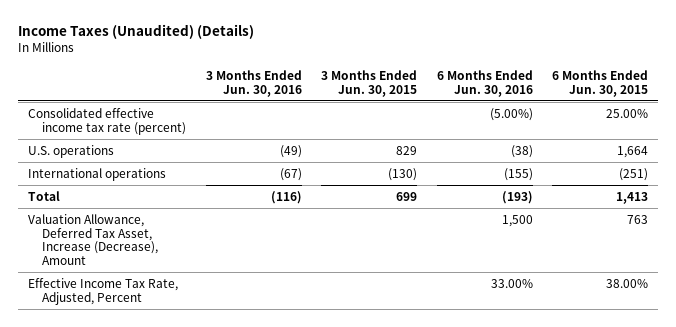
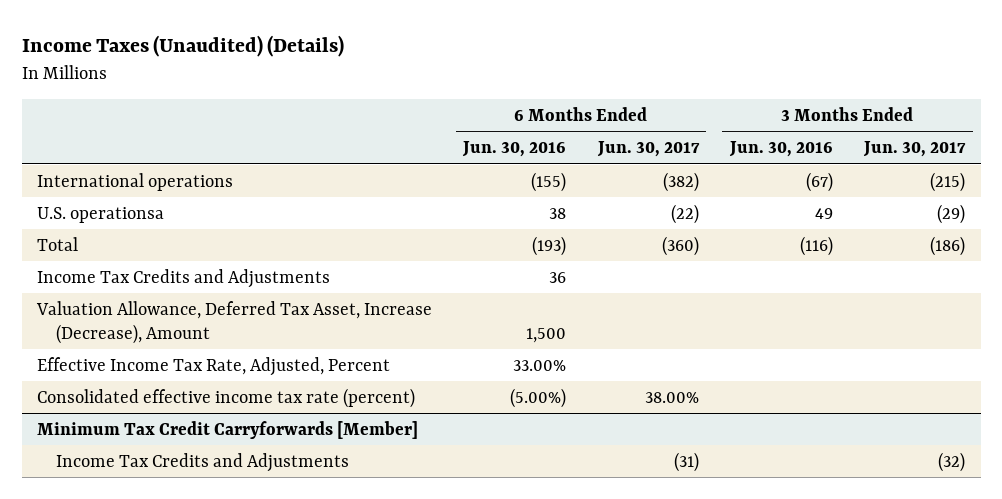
- | 3 Months Ended Jun. 30, 2016 | 3 Months Ended Jun. 30, 2015 | 6 Months Ended Jun. 30, 2016 | 6 Months Ended Jun. 30, 2015
+ | 6 Months Ended Jun. 30, 2016 | 6 Months Ended Jun. 30, 2017 | 3 Months Ended Jun. 30, 2016 | 3 Months Ended Jun. 30, 2017
- U.S. operations | (49) | 829 | (38) | 1,664
+ U.S. operationsa | 38 | (22) | 49 | (29)
+ Income Tax Credits and Adjustments | 36 | | |
moved down: Consolidated effective income tax rate (percent) | (5.00%) | 38.00% | |
+ Minimum Tax Credit Carryforwards [Member]
+ Income Tax Credits and Adjustments | | (31) | | (32)

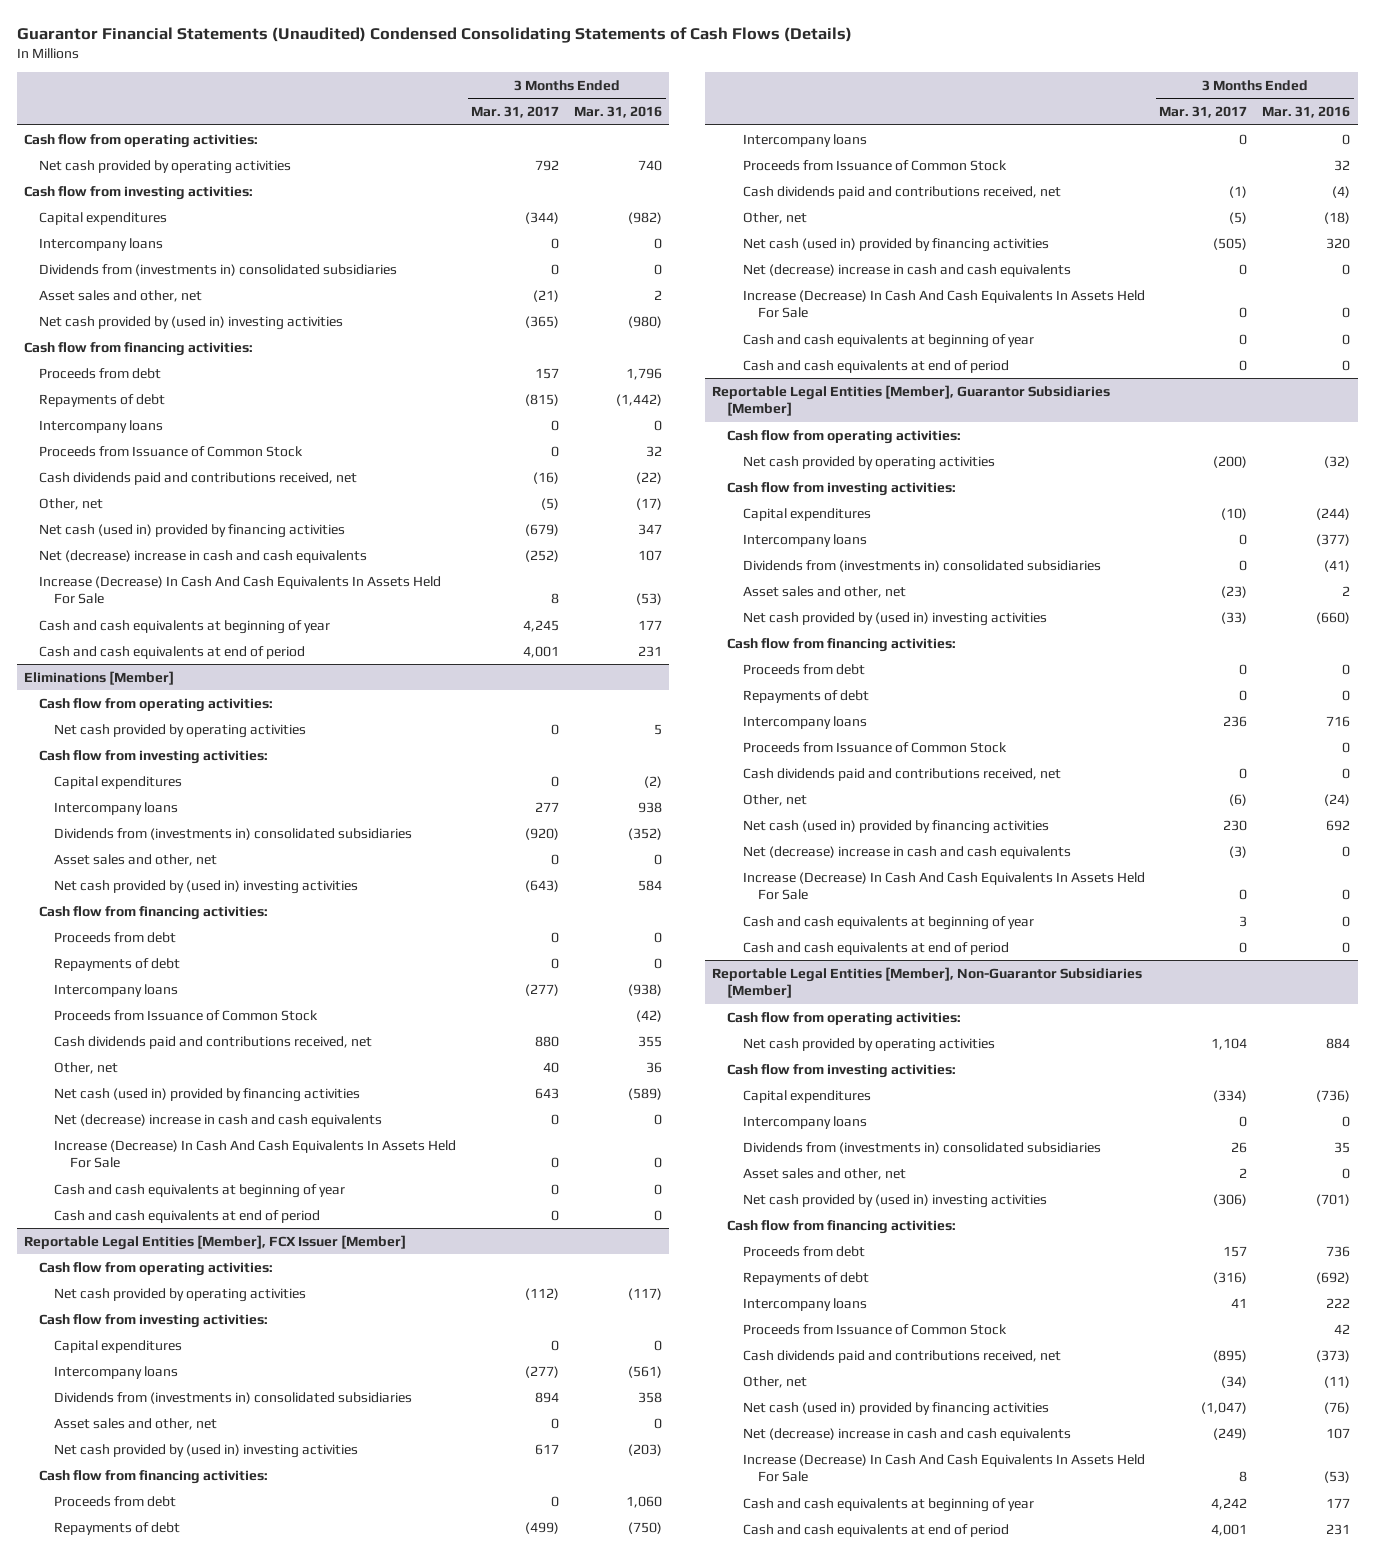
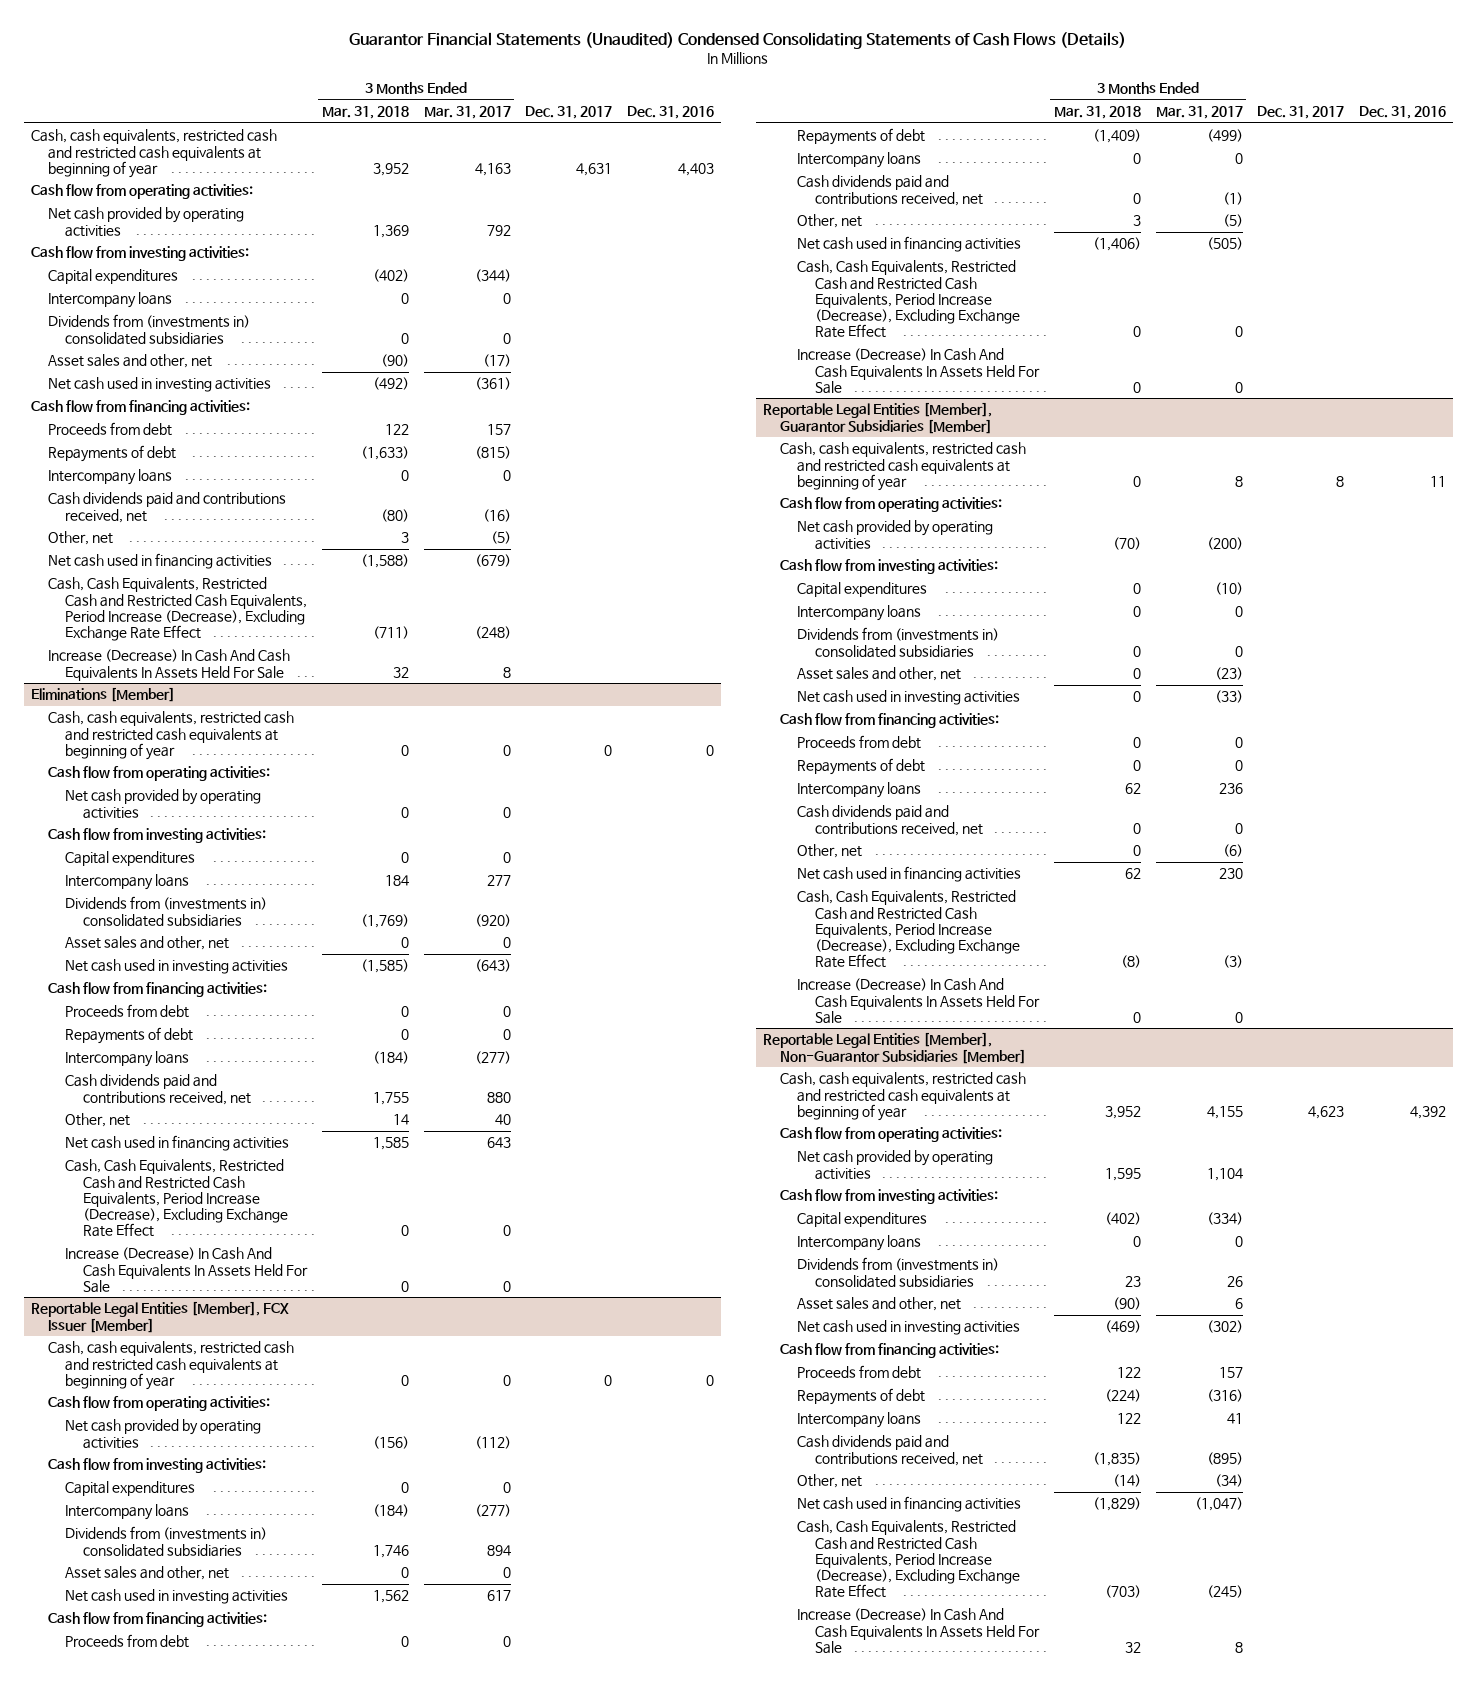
- | 3 Months Ended Mar. 31, 2017 | 3 Months Ended Mar. 31, 2016
+ | 3 Months Ended Mar. 31, 2018 | 3 Months Ended Mar. 31, 2017 | Dec. 31, 2017 | Dec. 31, 2016
+ Cash, cash equivalents, restricted cash and restricted cash equivalents at beginning of year | 3,952 | 4,163 | 4,631 | 4,403
- Asset sales and other, net | (21) | 2
- Net cash provided by (used in) investing activities | (365) | (980)
+ Asset sales and other, net | (90) | (17) | |
+ Net cash used in investing activities | (492) | (361) | |
- Proceeds from Issuance of Common Stock | 0 | 32
- Net cash (used in) provided by financing activities | (679) | 347
- Net (decrease) increase in cash and cash equivalents | (252) | 107
+ Net cash used in financing activities | (1,588) | (679) | |
+ Cash, Cash Equivalents, Restricted Cash and Restricted Cash Equivalents, Period Increase (Decrease), Excluding Exchange Rate Effect | (711) | (248) | |
- Cash and cash equivalents at beginning of year | 4,245 | 177
- Cash and cash equivalents at end of period | 4,001 | 231
@ Eliminations [Member]
+ Cash, cash equivalents, restricted cash and restricted cash equivalents at beginning of year | 0 | 0 | 0 | 0
- Net cash provided by (used in) investing activities | (643) | 584
+ Net cash used in investing activities | (1,585) | (643) | |
- Proceeds from Issuance of Common Stock | | (42)
- Net cash (used in) provided by financing activities | 643 | (589)
- Net (decrease) increase in cash and cash equivalents | 0 | 0
+ Net cash used in financing activities | 1,585 | 643 | |
+ Cash, Cash Equivalents, Restricted Cash and Restricted Cash Equivalents, Period Increase (Decrease), Excluding Exchange Rate Effect | 0 | 0 | |
- Cash and cash equivalents at beginning of year | 0 | 0
- Cash and cash equivalents at end of period | 0 | 0
@ Reportable Legal Entities [Member], FCX Issuer [Member]
+ Cash, cash equivalents, restricted cash and restricted cash equivalents at beginning of year | 0 | 0 | 0 | 0
- Net cash provided by (used in) investing activities | 617 | (203)
+ Net cash used in investing activities | 1,562 | 617 | |
- Proceeds from Issuance of Common Stock | | 32
- Net cash (used in) provided by financing activities | (505) | 320
- Net (decrease) increase in cash and cash equivalents | 0 | 0
+ Net cash used in financing activities | (1,406) | (505) | |
+ Cash, Cash Equivalents, Restricted Cash and Restricted Cash Equivalents, Period Increase (Decrease), Excluding Exchange Rate Effect | 0 | 0 | |
- Cash and cash equivalents at beginning of year | 0 | 0
- Cash and cash equivalents at end of period | 0 | 0
@ Reportable Legal Entities [Member], Guarantor Subsidiaries [Member]
+ Cash, cash equivalents, restricted cash and restricted cash equivalents at beginning of year | 0 | 8 | 8 | 11
- Net cash provided by (used in) investing activities | (33) | (660)
+ Net cash used in investing activities | 0 | (33) | |
- Proceeds from Issuance of Common Stock | | 0
- Net cash (used in) provided by financing activities | 230 | 692
- Net (decrease) increase in cash and cash equivalents | (3) | 0
+ Net cash used in financing activities | 62 | 230 | |
+ Cash, Cash Equivalents, Restricted Cash and Restricted Cash Equivalents, Period Increase (Decrease), Excluding Exchange Rate Effect | (8) | (3) | |
- Cash and cash equivalents at beginning of year | 3 | 0
- Cash and cash equivalents at end of period | 0 | 0
@ Reportable Legal Entities [Member], Non-Guarantor Subsidiaries [Member]
+ Cash, cash equivalents, restricted cash and restricted cash equivalents at beginning of year | 3,952 | 4,155 | 4,623 | 4,392
- Asset sales and other, net | 2 | 0
- Net cash provided by (used in) investing activities | (306) | (701)
+ Asset sales and other, net | (90) | 6 | |
+ Net cash used in investing activities | (469) | (302) | |
- Proceeds from Issuance of Common Stock | | 42
- Net cash (used in) provided by financing activities | (1,047) | (76)
- Net (decrease) increase in cash and cash equivalents | (249) | 107
+ Net cash used in financing activities | (1,829) | (1,047) | |
+ Cash, Cash Equivalents, Restricted Cash and Restricted Cash Equivalents, Period Increase (Decrease), Excluding Exchange Rate Effect | (703) | (245) | |
- Cash and cash equivalents at beginning of year | 4,242 | 177
- Cash and cash equivalents at end of period | 4,001 | 231

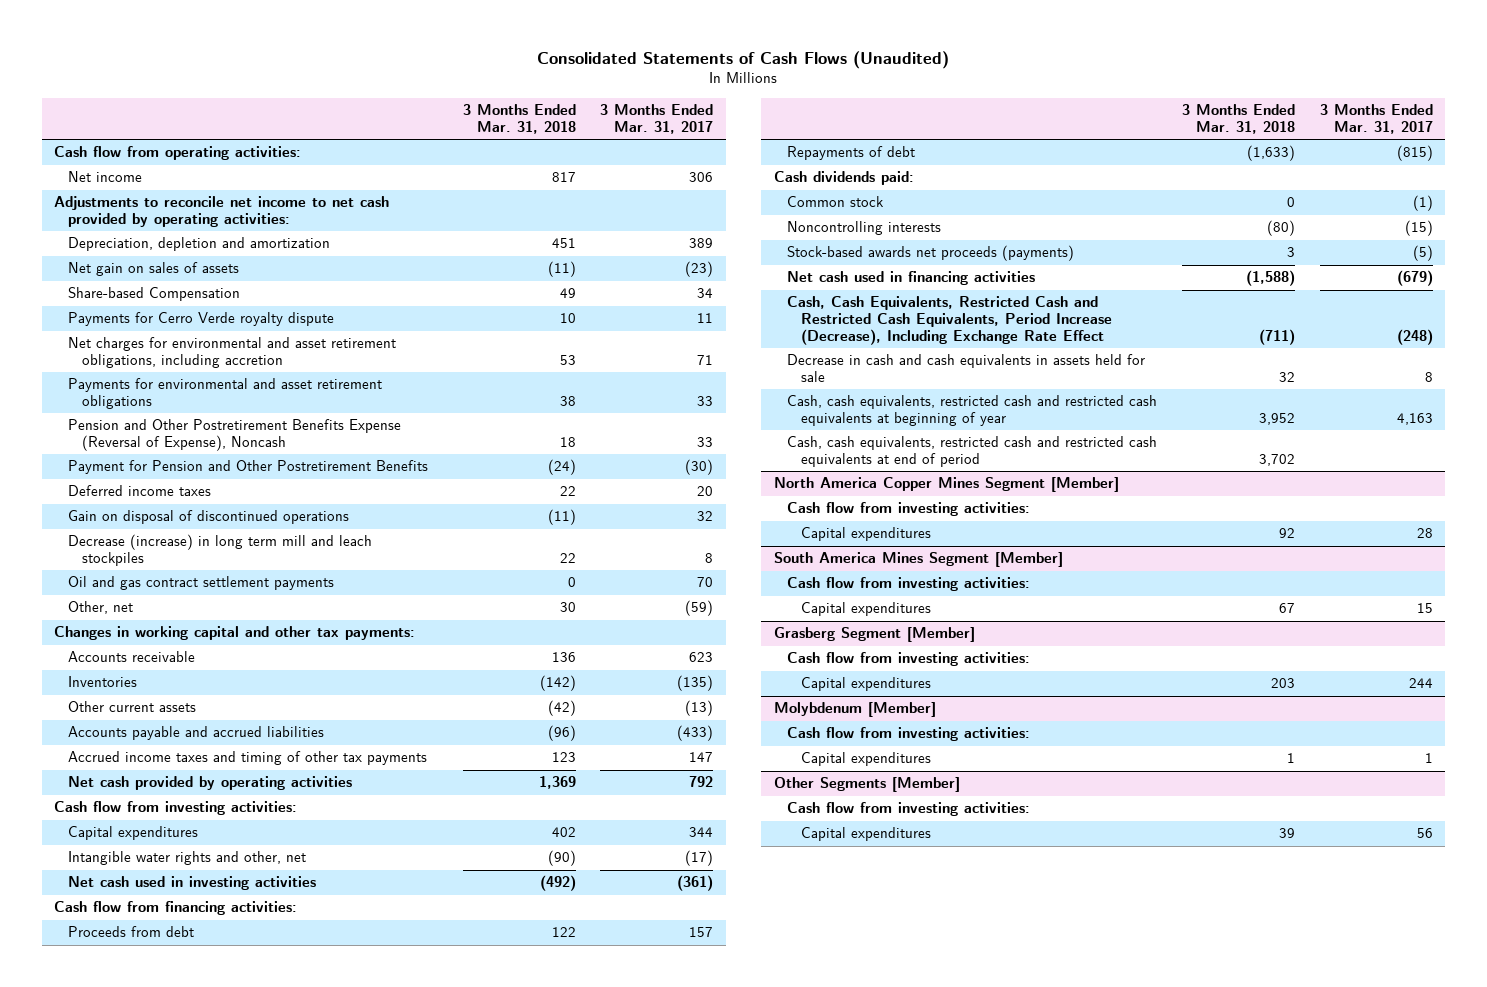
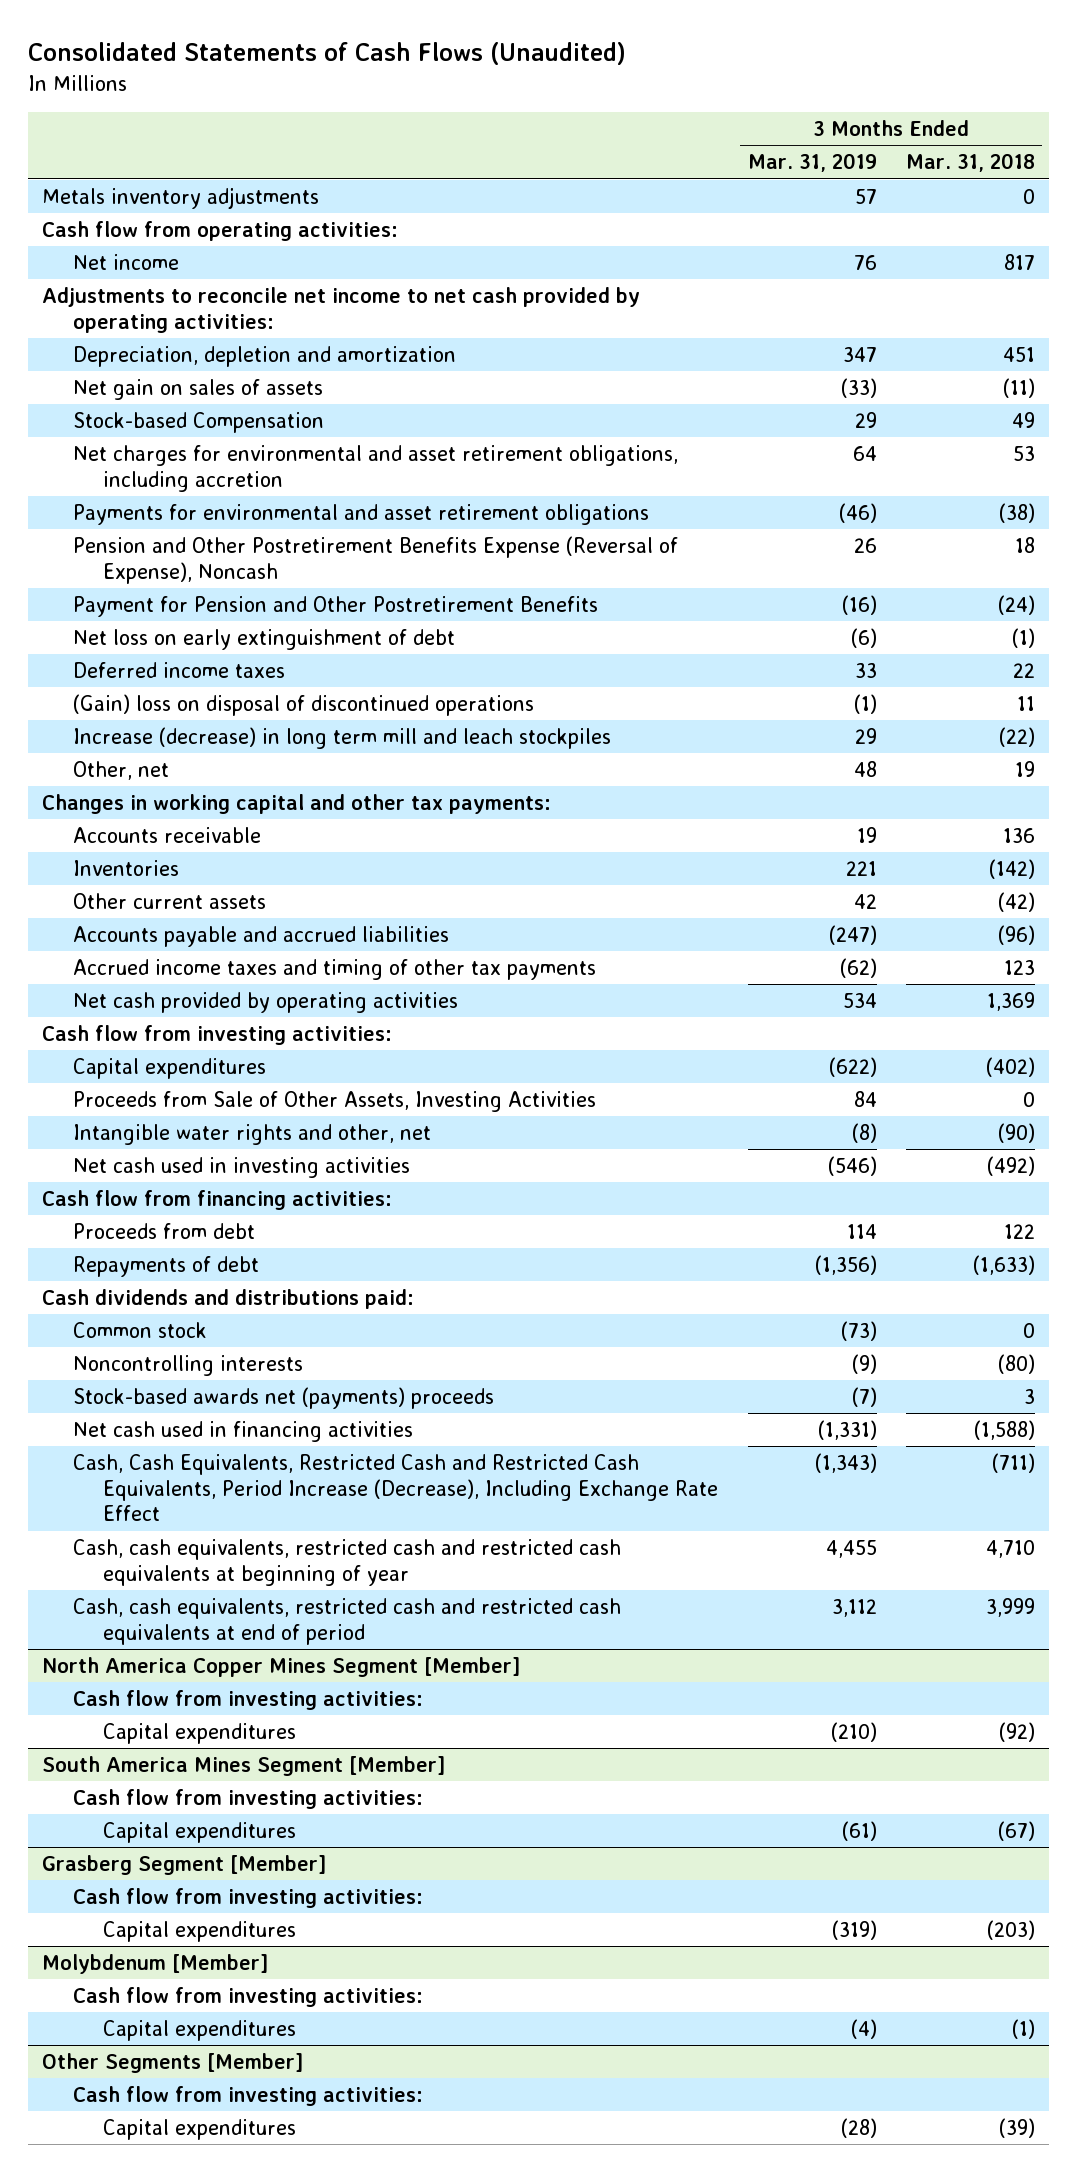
- | 3 Months Ended Mar. 31, 2018 | 3 Months Ended Mar. 31, 2017
+ | 3 Months Ended Mar. 31, 2019 | 3 Months Ended Mar. 31, 2018
+ Metals inventory adjustments | 57 | 0
- Share-based Compensation | 49 | 34
- Payments for Cerro Verde royalty dispute | 10 | 11
+ Stock-based Compensation | 29 | 49
- Payments for environmental and asset retirement obligations | 38 | 33
+ Payments for environmental and asset retirement obligations | (46) | (38)
+ Net loss on early extinguishment of debt | (6) | (1)
- Gain on disposal of discontinued operations | (11) | 32
- Decrease (increase) in long term mill and leach stockpiles | 22 | 8
- Oil and gas contract settlement payments | 0 | 70
- Other, net | 30 | (59)
+ (Gain) loss on disposal of discontinued operations | (1) | 11
+ Increase (decrease) in long term mill and leach stockpiles | 29 | (22)
+ Other, net | 48 | 19
- Capital expenditures | 402 | 344
+ Capital expenditures | (622) | (402)
+ Proceeds from Sale of Other Assets, Investing Activities | 84 | 0
- Cash dividends paid:
+ Cash dividends and distributions paid:
- Stock-based awards net proceeds (payments) | 3 | (5)
+ Stock-based awards net (payments) proceeds | (7) | 3
- Decrease in cash and cash equivalents in assets held for sale | 32 | 8
- Cash, cash equivalents, restricted cash and restricted cash equivalents at beginning of year | 3,952 | 4,163
- Cash, cash equivalents, restricted cash and restricted cash equivalents at end of period | 3,702 |
+ Cash, cash equivalents, restricted cash and restricted cash equivalents at beginning of year | 4,455 | 4,710
+ Cash, cash equivalents, restricted cash and restricted cash equivalents at end of period | 3,112 | 3,999
@ North America Copper Mines Segment [Member]
- Capital expenditures | 92 | 28
+ Capital expenditures | (210) | (92)
@ South America Mines Segment [Member]
- Capital expenditures | 67 | 15
+ Capital expenditures | (61) | (67)
@ Grasberg Segment [Member]
- Capital expenditures | 203 | 244
+ Capital expenditures | (319) | (203)
@ Molybdenum [Member]
- Capital expenditures | 1 | 1
+ Capital expenditures | (4) | (1)
@ Other Segments [Member]
- Capital expenditures | 39 | 56
+ Capital expenditures | (28) | (39)

